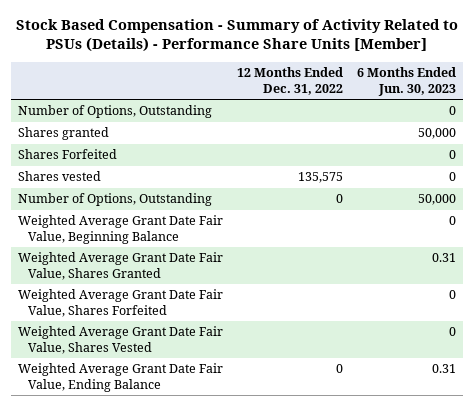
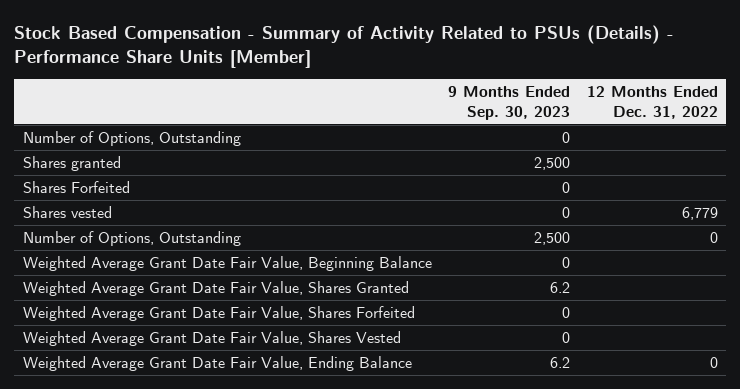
- | 12 Months Ended Dec. 31, 2022 | 6 Months Ended Jun. 30, 2023
+ | 9 Months Ended Sep. 30, 2023 | 12 Months Ended Dec. 31, 2022
- Shares vested | 135,575 | 0
+ Shares vested | 0 | 6,779

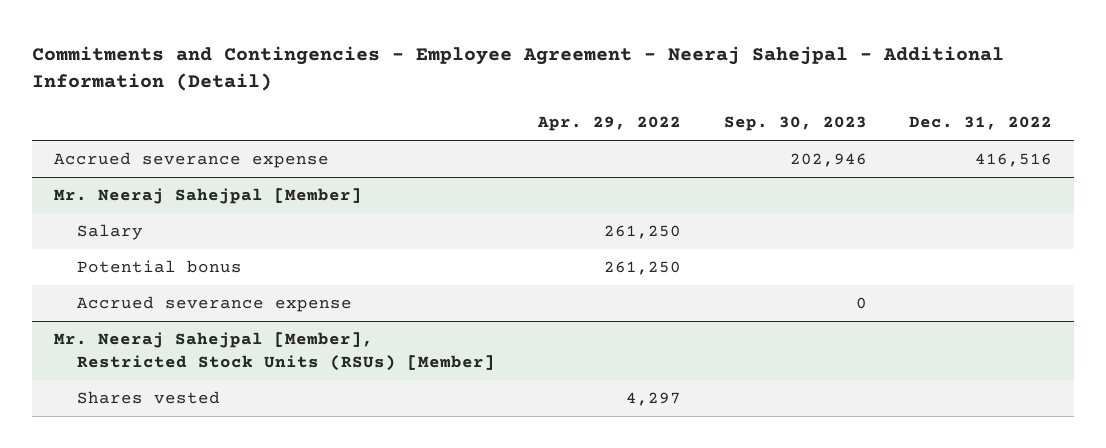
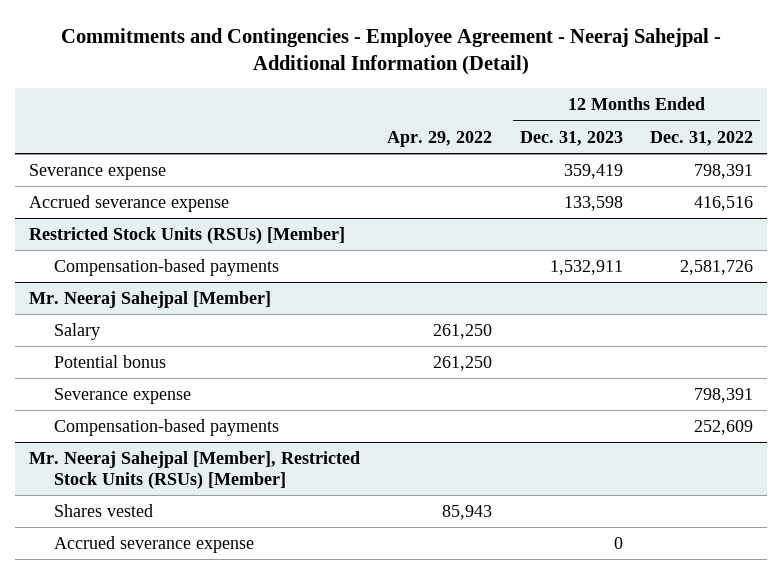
- | Apr. 29, 2022 | Sep. 30, 2023 | Dec. 31, 2022
+ | Apr. 29, 2022 | 12 Months Ended Dec. 31, 2023 | 12 Months Ended Dec. 31, 2022
+ Severance expense | | 359,419 | 798,391
+ Restricted Stock Units (RSUs) [Member]
+ Compensation-based payments | | 1,532,911 | 2,581,726
@ Mr. Neeraj Sahejpal [Member]
- Accrued severance expense | | 0 |
+ Severance expense | | | 798,391
+ Compensation-based payments | | | 252,609
@ Mr. Neeraj Sahejpal [Member], Restricted Stock Units (RSUs) [Member]
- Shares vested | 4,297 | |
+ Shares vested | 85,943 | |
+ Accrued severance expense | | 0 |

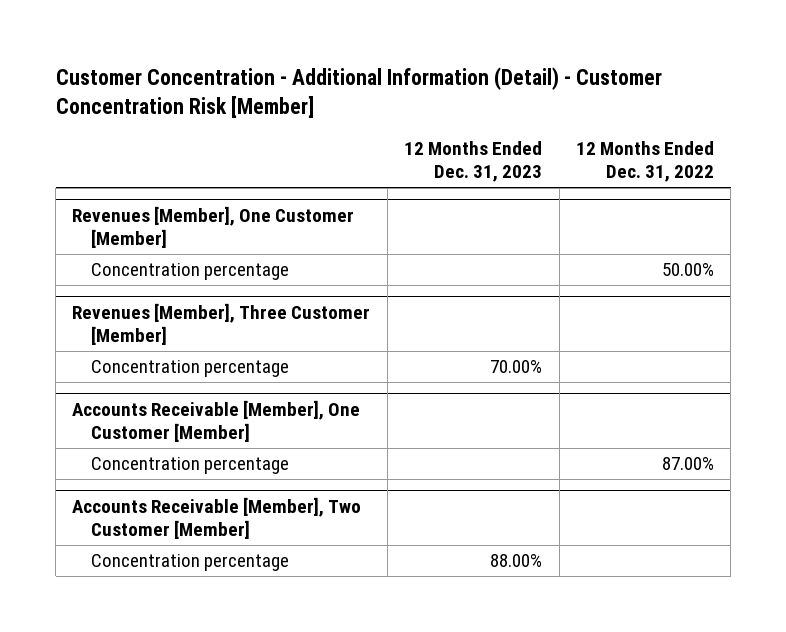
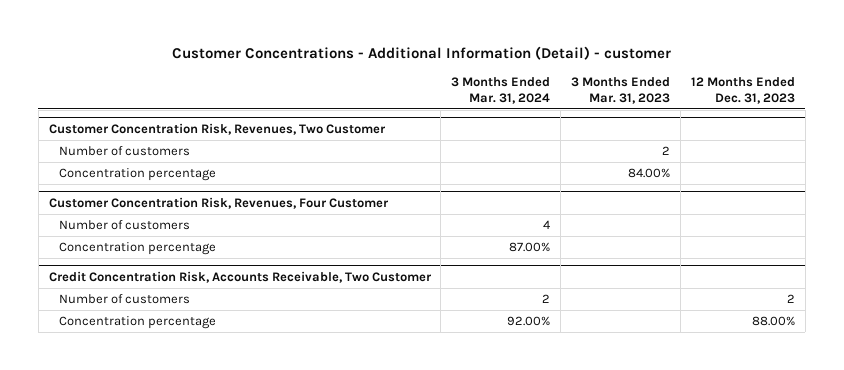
- Customer Concentration - Additional Information (Detail) - Customer Concentration Risk [Member]
+ Customer Concentrations - Additional Information (Detail) - customer
- | 12 Months Ended Dec. 31, 2023 | 12 Months Ended Dec. 31, 2022
+ | 3 Months Ended Mar. 31, 2024 | 3 Months Ended Mar. 31, 2023 | 12 Months Ended Dec. 31, 2023
- Revenues [Member], One Customer [Member]
- Concentration percentage | | 50.00%
- Revenues [Member], Three Customer [Member]
- Concentration percentage | 70.00% |
- Accounts Receivable [Member], One Customer [Member]
- Concentration percentage | | 87.00%
- Accounts Receivable [Member], Two Customer [Member]
+ Customer Concentration Risk, Revenues, Two Customer
+ Number of customers | | 2 |
+ Concentration percentage | | 84.00% |
+ Customer Concentration Risk, Revenues, Four Customer
+ Number of customers | 4 | |
+ Concentration percentage | 87.00% | |
+ Credit Concentration Risk, Accounts Receivable, Two Customer
+ Number of customers | 2 | | 2

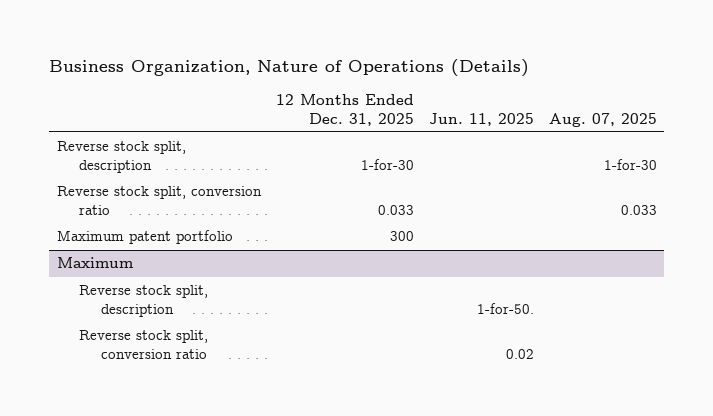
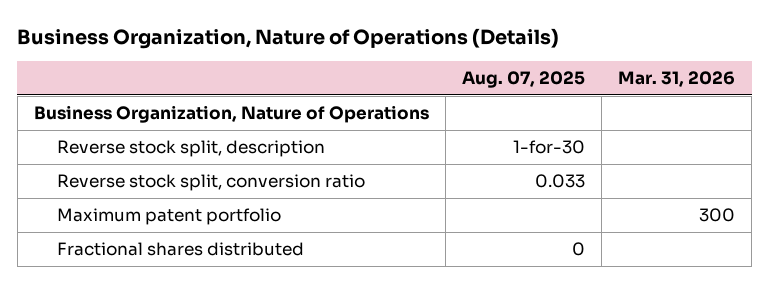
- | 12 Months Ended Dec. 31, 2025 | Jun. 11, 2025 | Aug. 07, 2025
+ | Aug. 07, 2025 | Mar. 31, 2026
+ Business Organization, Nature of Operations
- Maximum
- Reverse stock split, description | | 1-for-50. |
- Reverse stock split, conversion ratio | | 0.02 |
+ Fractional shares distributed | 0 |

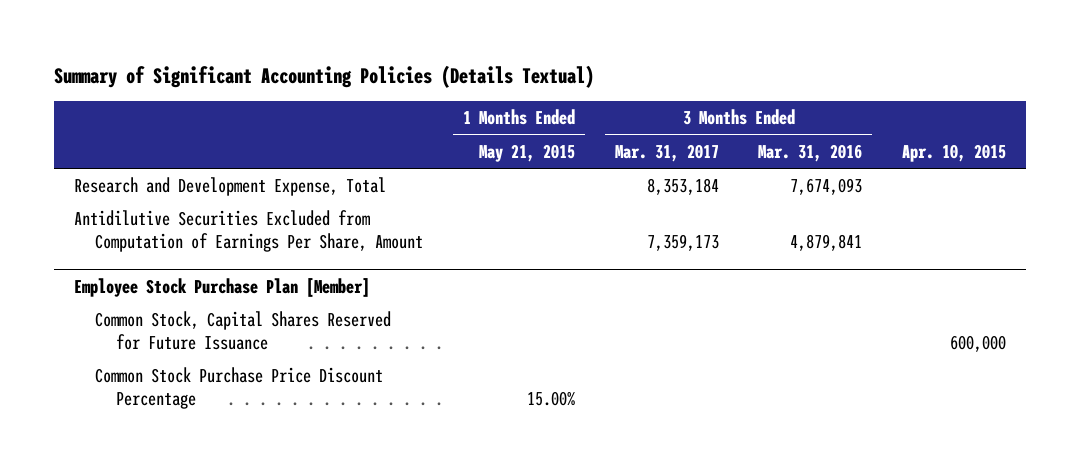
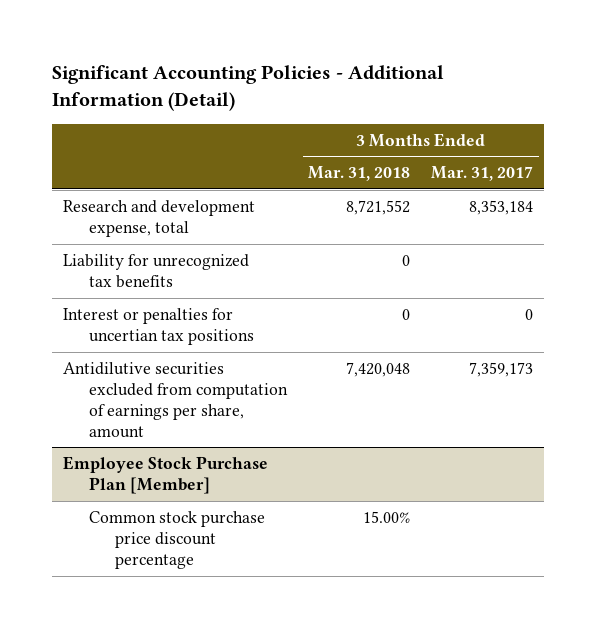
- Summary of Significant Accounting Policies (Details Textual)
+ Significant Accounting Policies - Additional Information (Detail)
- | 1 Months Ended May 21, 2015 | 3 Months Ended Mar. 31, 2017 | 3 Months Ended Mar. 31, 2016 | Apr. 10, 2015
+ | 3 Months Ended Mar. 31, 2018 | 3 Months Ended Mar. 31, 2017
- Research and Development Expense, Total | | 8,353,184 | 7,674,093 |
- Antidilutive Securities Excluded from Computation of Earnings Per Share, Amount | | 7,359,173 | 4,879,841 |
+ Research and development expense, total | 8,721,552 | 8,353,184
+ Liability for unrecognized tax benefits | 0 |
+ Interest or penalties for uncertian tax positions | 0 | 0
+ Antidilutive securities excluded from computation of earnings per share, amount | 7,420,048 | 7,359,173
@ Employee Stock Purchase Plan [Member]
- Common Stock, Capital Shares Reserved for Future Issuance | | | | 600,000
- Common Stock Purchase Price Discount Percentage | 15.00% | | |
+ Common stock purchase price discount percentage | 15.00% |

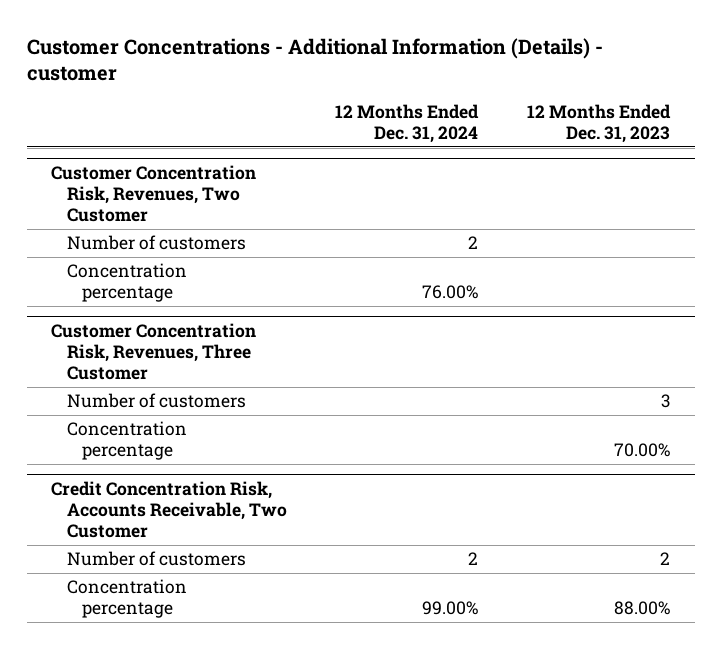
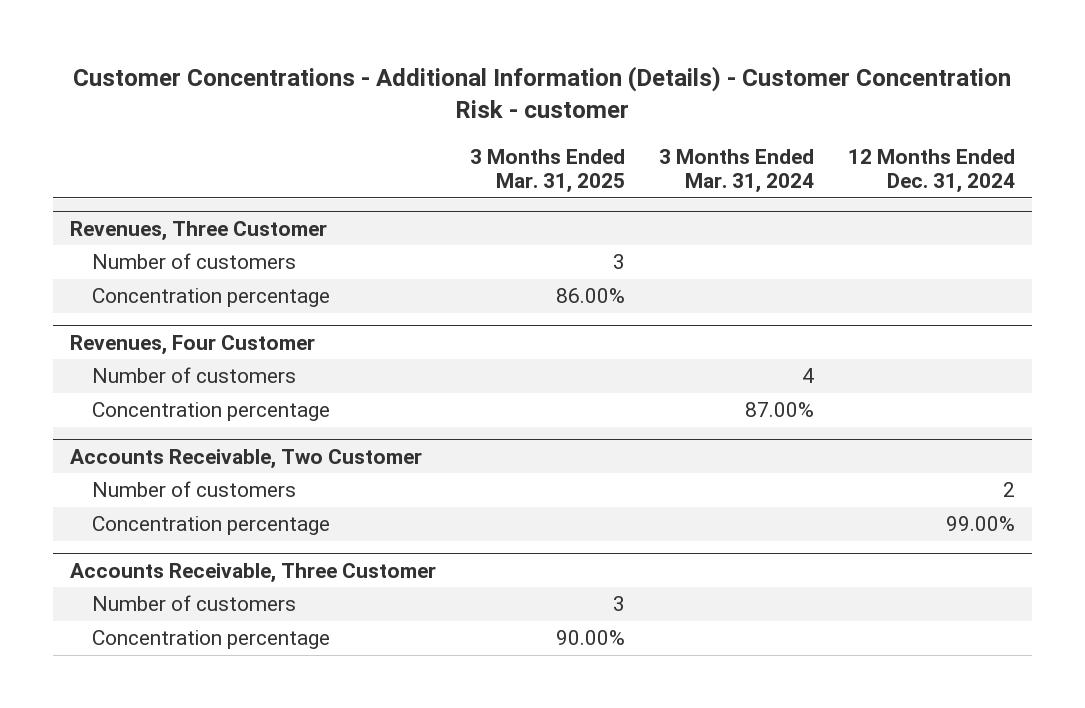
- Customer Concentrations - Additional Information (Details) - customer
+ Customer Concentrations - Additional Information (Details) - Customer Concentration Risk - customer
- | 12 Months Ended Dec. 31, 2024 | 12 Months Ended Dec. 31, 2023
+ | 3 Months Ended Mar. 31, 2025 | 3 Months Ended Mar. 31, 2024 | 12 Months Ended Dec. 31, 2024
- Customer Concentration Risk, Revenues, Two Customer
- Number of customers | 2 |
- Concentration percentage | 76.00% |
- Customer Concentration Risk, Revenues, Three Customer
+ Revenues, Three Customer
- Credit Concentration Risk, Accounts Receivable, Two Customer
+ Revenues, Four Customer
+ Number of customers | | 4 |
+ Concentration percentage | | 87.00% |
+ Accounts Receivable, Two Customer
+ Accounts Receivable, Three Customer
+ Number of customers | 3 | |
+ Concentration percentage | 90.00% | |

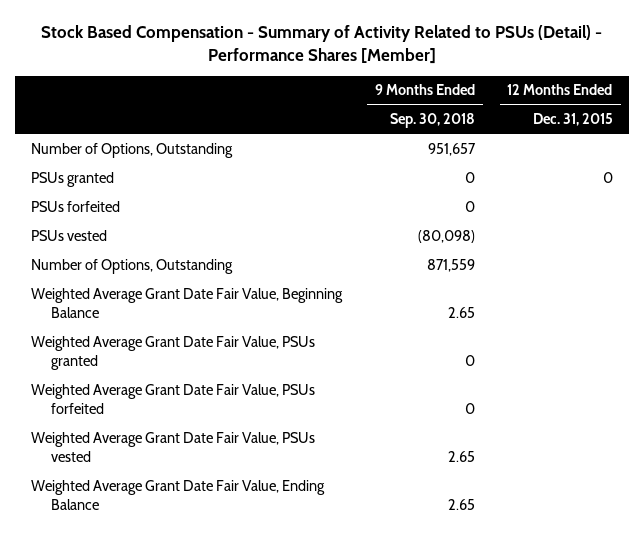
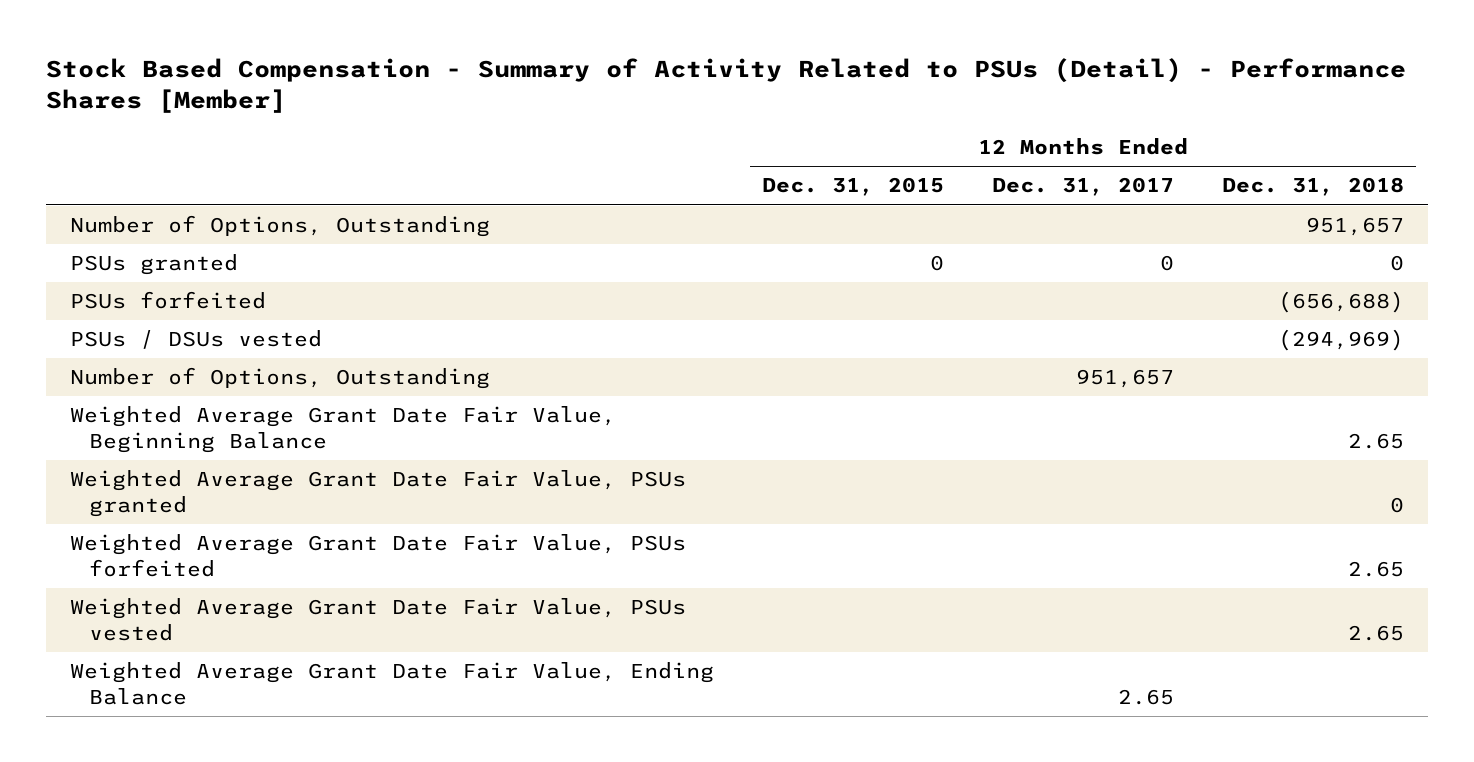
- | 9 Months Ended Sep. 30, 2018 | 12 Months Ended Dec. 31, 2015
+ | 12 Months Ended Dec. 31, 2015 | 12 Months Ended Dec. 31, 2017 | 12 Months Ended Dec. 31, 2018
- PSUs vested | (80,098) |
+ PSUs / DSUs vested | | | (294,969)

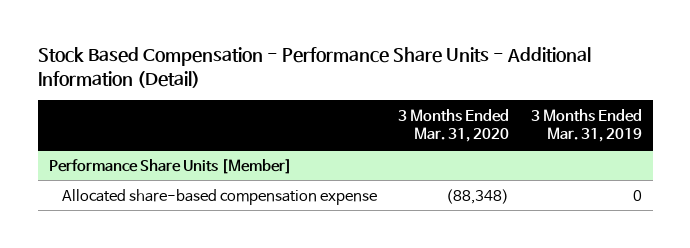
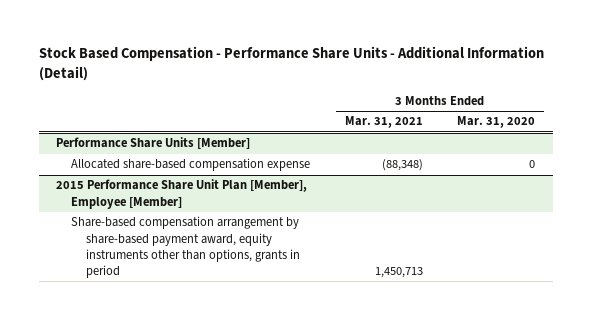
- | 3 Months Ended Mar. 31, 2020 | 3 Months Ended Mar. 31, 2019
+ | 3 Months Ended Mar. 31, 2021 | 3 Months Ended Mar. 31, 2020
@ Performance Share Units [Member]
- Allocated share-based compensation expense | (88,348) | 0
+ Allocated share-based compensation expense | (88,348) | 0
+ 2015 Performance Share Unit Plan [Member], Employee [Member]
+ Share-based compensation arrangement by share-based payment award, equity instruments other than options, grants in period | 1,450,713 |

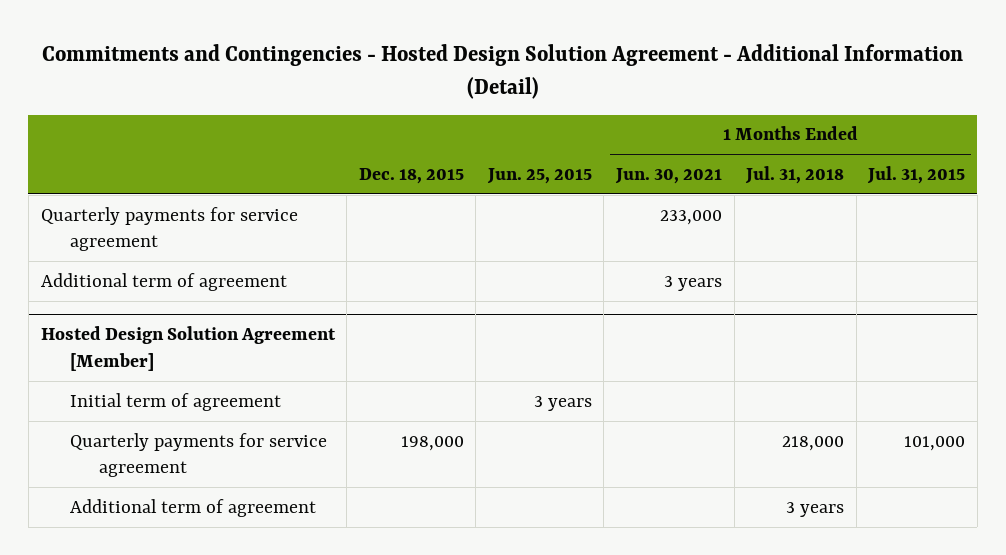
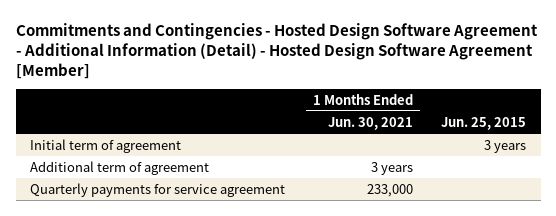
- Commitments and Contingencies - Hosted Design Solution Agreement - Additional Information (Detail)
+ Commitments and Contingencies - Hosted Design Software Agreement - Additional Information (Detail) - Hosted Design Software Agreement [Member]
- | Dec. 18, 2015 | Jun. 25, 2015 | 1 Months Ended Jun. 30, 2021 | 1 Months Ended Jul. 31, 2018 | 1 Months Ended Jul. 31, 2015
+ | 1 Months Ended Jun. 30, 2021 | Jun. 25, 2015
+ Initial term of agreement | | 3 years
- Hosted Design Solution Agreement [Member]
- Initial term of agreement | | 3 years | | |
- Quarterly payments for service agreement | 198,000 | | | 218,000 | 101,000
- Additional term of agreement | | | | 3 years |
moved down: Quarterly payments for service agreement | 233,000 |

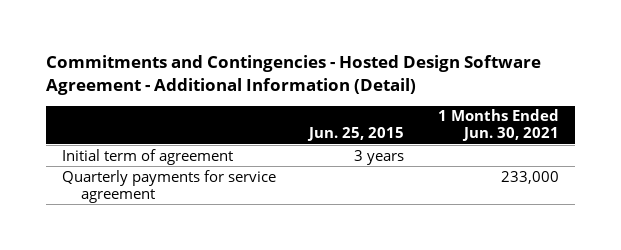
- Commitments and Contingencies - Hosted Design Software Agreement - Additional Information (Detail) - Hosted Design Software Agreement [Member]
+ Commitments and Contingencies - Hosted Design Software Agreement - Additional Information (Detail)
- | 1 Months Ended Jun. 30, 2021 | Jun. 25, 2015
+ | Jun. 25, 2015 | 1 Months Ended Jun. 30, 2021
- Additional term of agreement | 3 years |

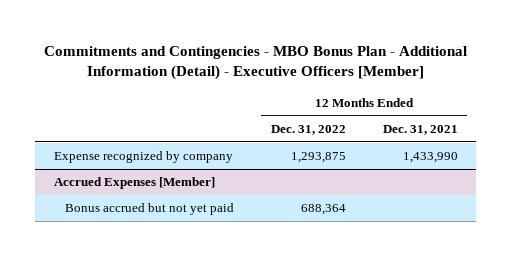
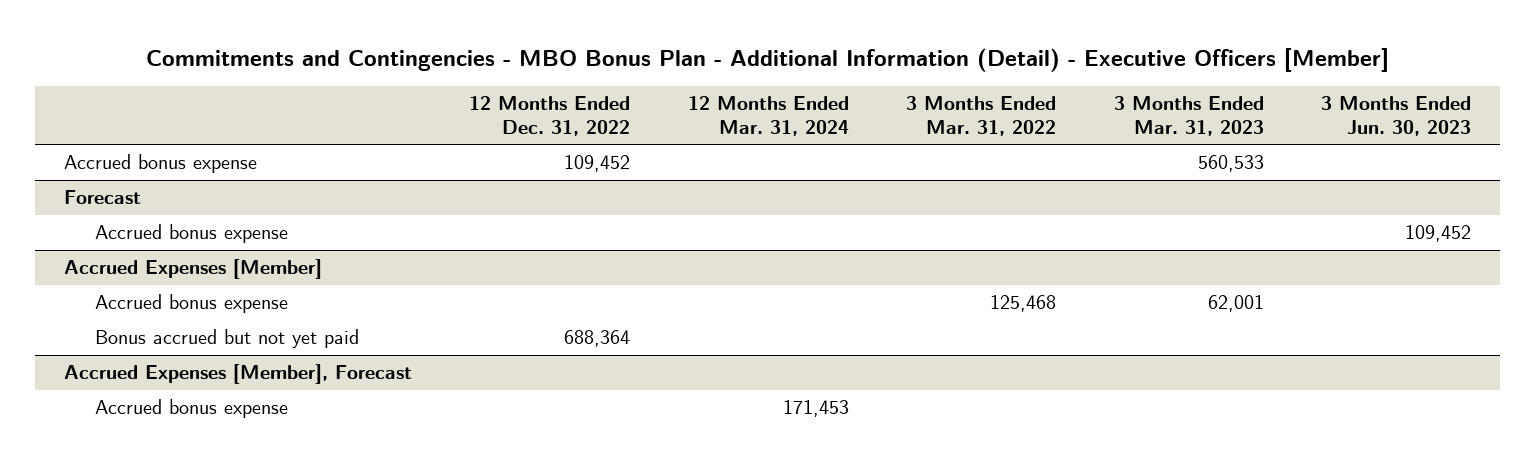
- | 12 Months Ended Dec. 31, 2022 | 12 Months Ended Dec. 31, 2021
+ | 12 Months Ended Dec. 31, 2022 | 12 Months Ended Mar. 31, 2024 | 3 Months Ended Mar. 31, 2022 | 3 Months Ended Mar. 31, 2023 | 3 Months Ended Jun. 30, 2023
- Expense recognized by company | 1,293,875 | 1,433,990
+ Accrued bonus expense | 109,452 | | | 560,533 |
+ Forecast
+ Accrued bonus expense | | | | | 109,452
@ Accrued Expenses [Member]
+ Accrued bonus expense | | | 125,468 | 62,001 |
+ Accrued Expenses [Member], Forecast
+ Accrued bonus expense | | 171,453 | | |

